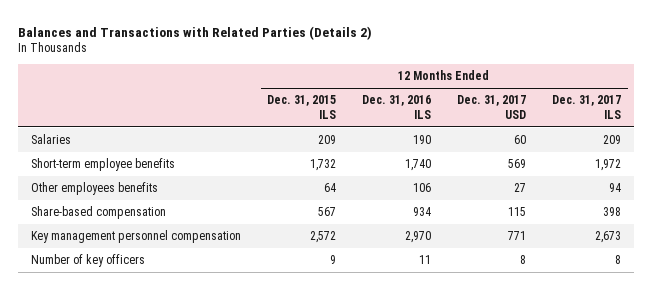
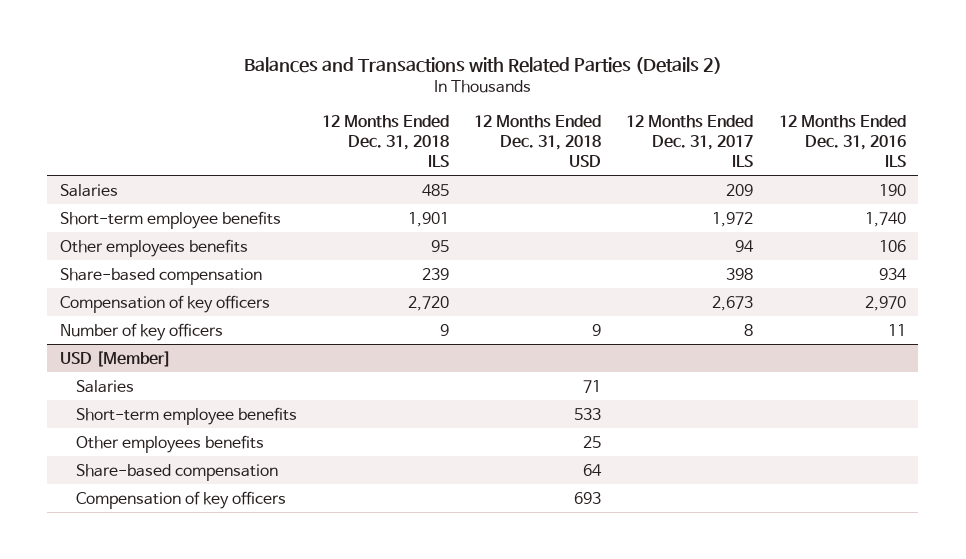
- | 12 Months Ended Dec. 31, 2015 ILS | 12 Months Ended Dec. 31, 2016 ILS | 12 Months Ended Dec. 31, 2017 USD | 12 Months Ended Dec. 31, 2017 ILS
+ | 12 Months Ended Dec. 31, 2018 ILS | 12 Months Ended Dec. 31, 2018 USD | 12 Months Ended Dec. 31, 2017 ILS | 12 Months Ended Dec. 31, 2016 ILS
- Key management personnel compensation | 2,572 | 2,970 | 771 | 2,673
+ Compensation of key officers | 2,720 | | 2,673 | 2,970
+ USD [Member]
+ Salaries | | 71 | |
+ Short-term employee benefits | | 533 | |
+ Other employees benefits | | 25 | |
+ Share-based compensation | | 64 | |
+ Compensation of key officers | | 693 | |

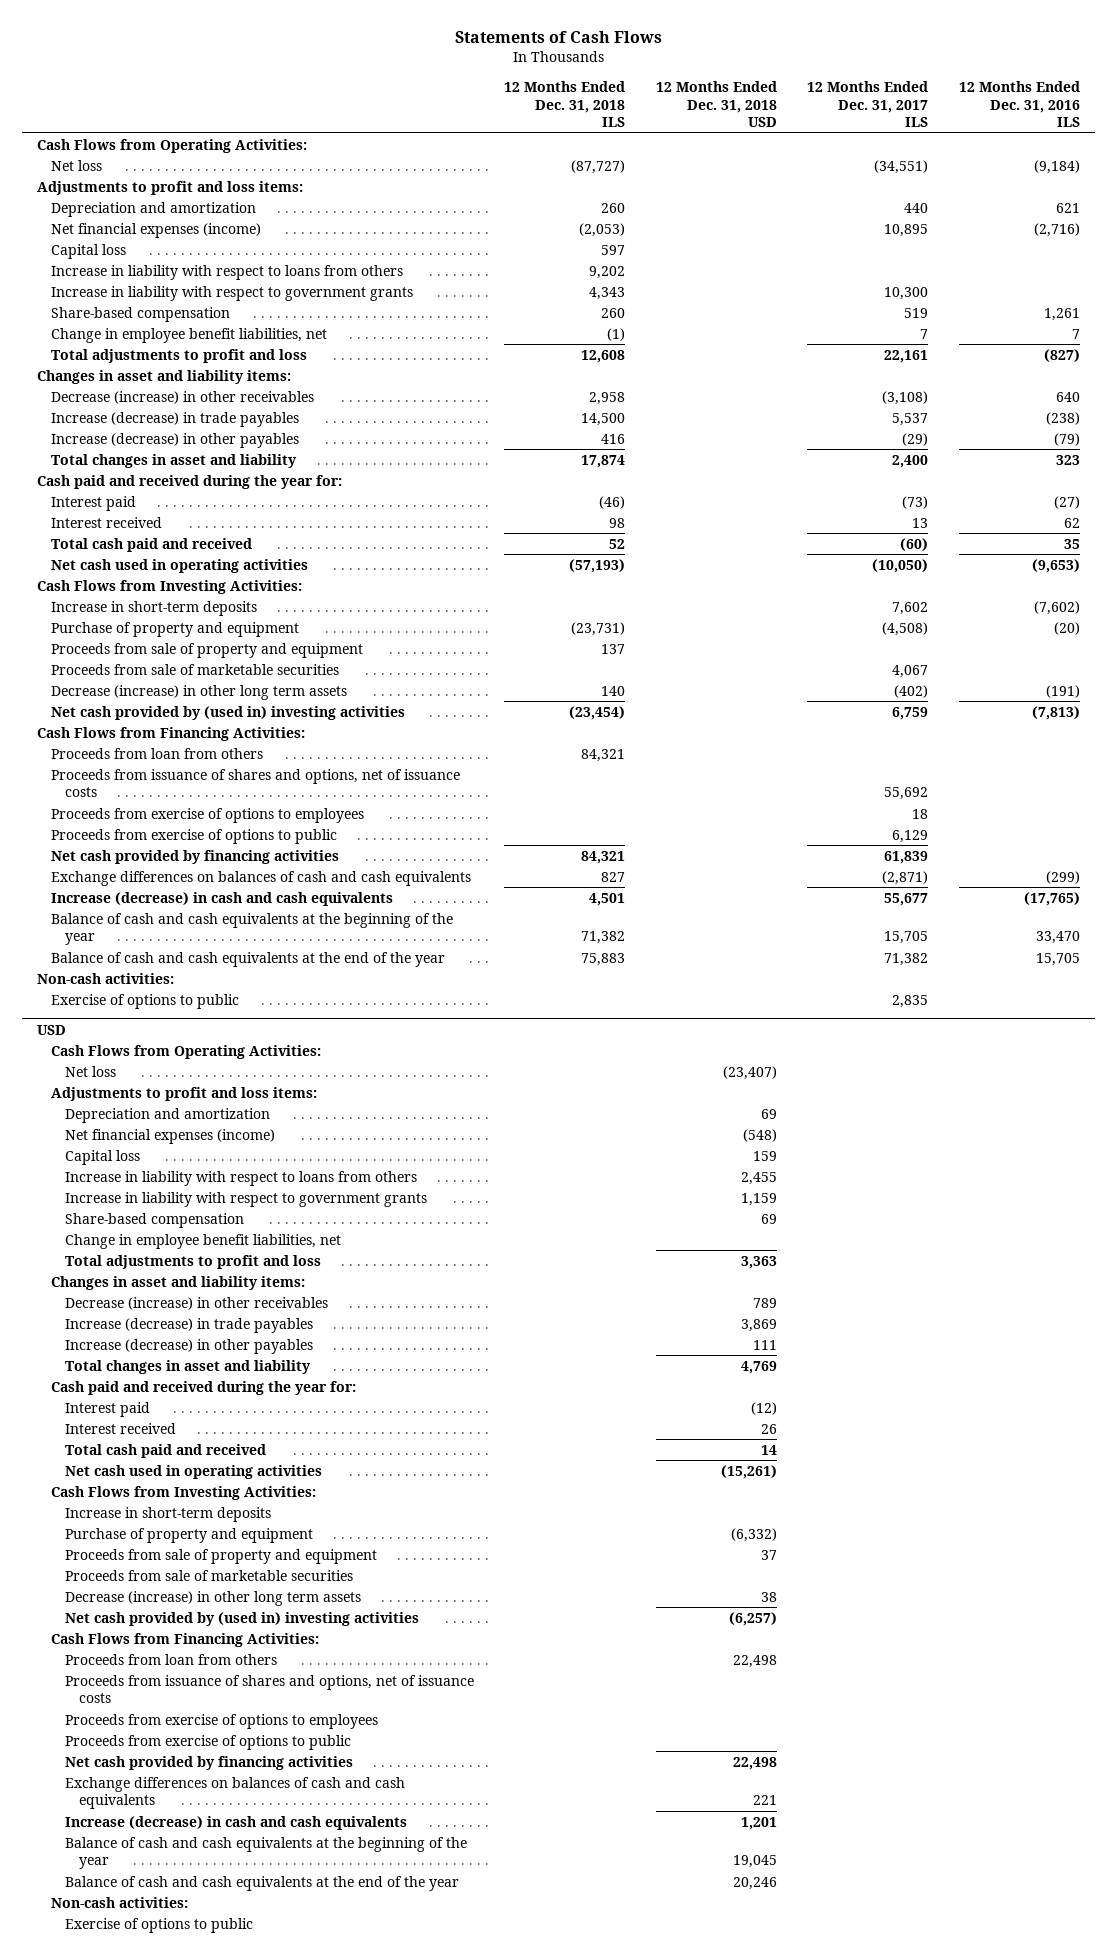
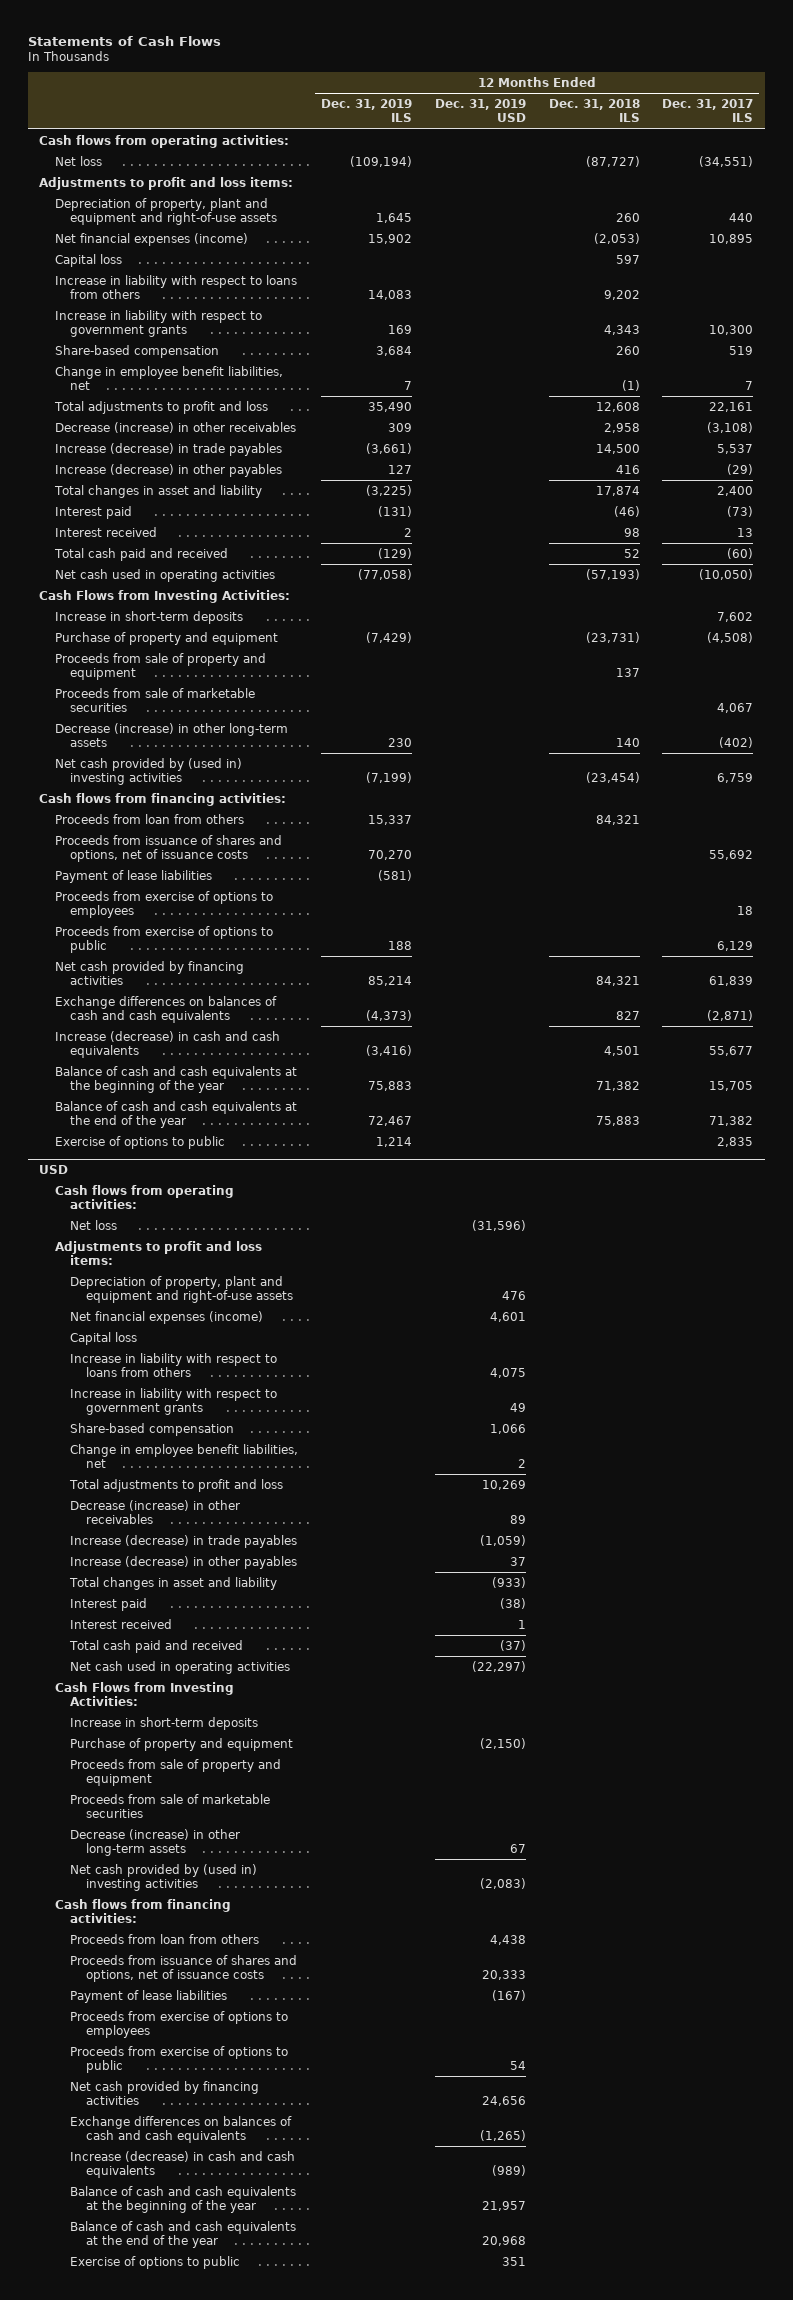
- | 12 Months Ended Dec. 31, 2018 ILS | 12 Months Ended Dec. 31, 2018 USD | 12 Months Ended Dec. 31, 2017 ILS | 12 Months Ended Dec. 31, 2016 ILS
+ | 12 Months Ended Dec. 31, 2019 ILS | 12 Months Ended Dec. 31, 2019 USD | 12 Months Ended Dec. 31, 2018 ILS | 12 Months Ended Dec. 31, 2017 ILS
- Cash Flows from Operating Activities:
+ Cash flows from operating activities:
- Depreciation and amortization | 260 | | 440 | 621
+ Depreciation of property, plant and equipment and right-of-use assets | 1,645 | | 260 | 440
- Changes in asset and liability items:
- Cash paid and received during the year for:
- Decrease (increase) in other long term assets | 140 | | (402) | (191)
+ Decrease (increase) in other long-term assets | 230 | | 140 | (402)
- Cash Flows from Financing Activities:
+ Cash flows from financing activities:
+ Payment of lease liabilities | (581) | | |
- Non-cash activities:
@ USD
- Cash Flows from Operating Activities:
+ Cash flows from operating activities:
- Depreciation and amortization | | 69 | |
+ Depreciation of property, plant and equipment and right-of-use assets | | 476 | |
- Changes in asset and liability items:
- Cash paid and received during the year for:
- Decrease (increase) in other long term assets | | 38 | |
+ Decrease (increase) in other long-term assets | | 67 | |
- Cash Flows from Financing Activities:
+ Cash flows from financing activities:
+ Payment of lease liabilities | | (167) | |
- Non-cash activities:

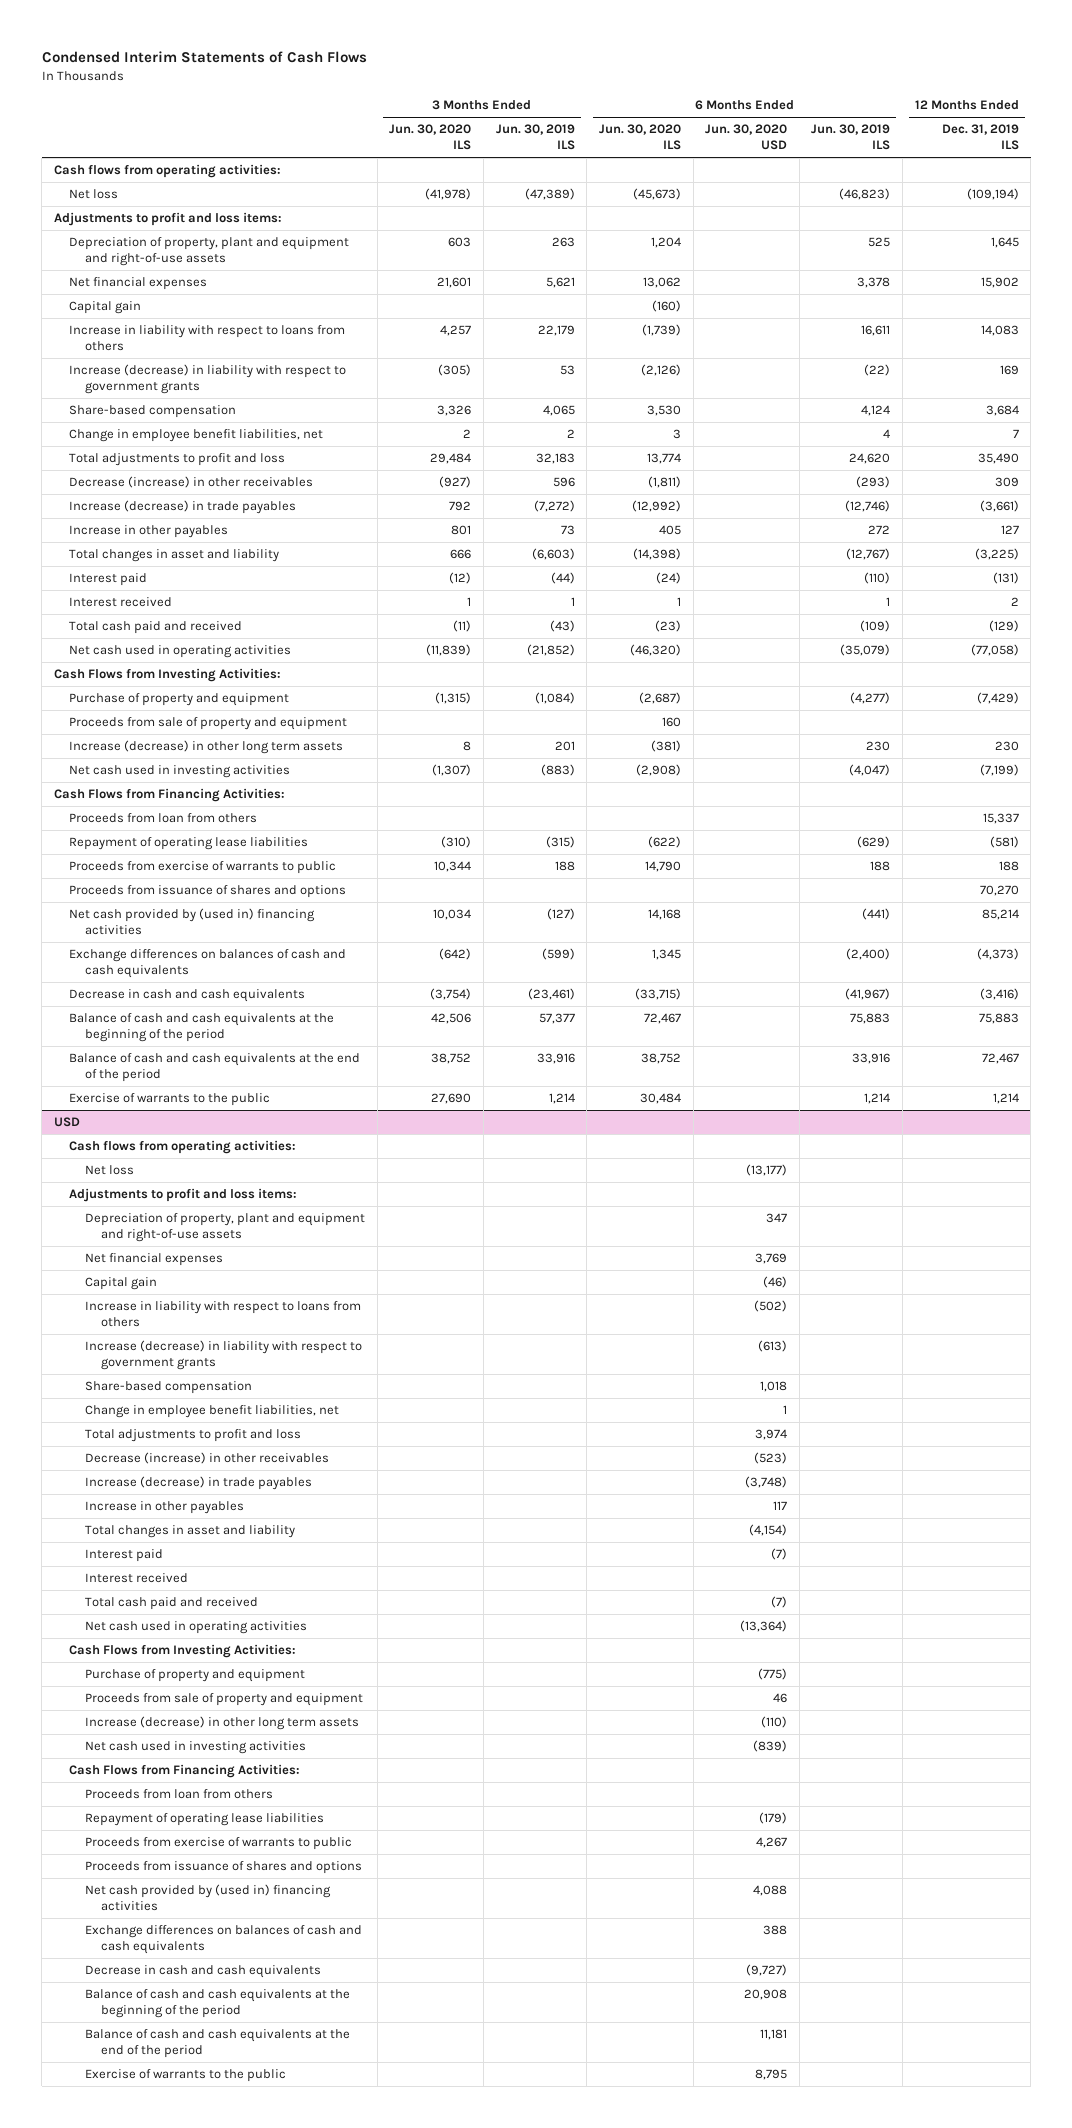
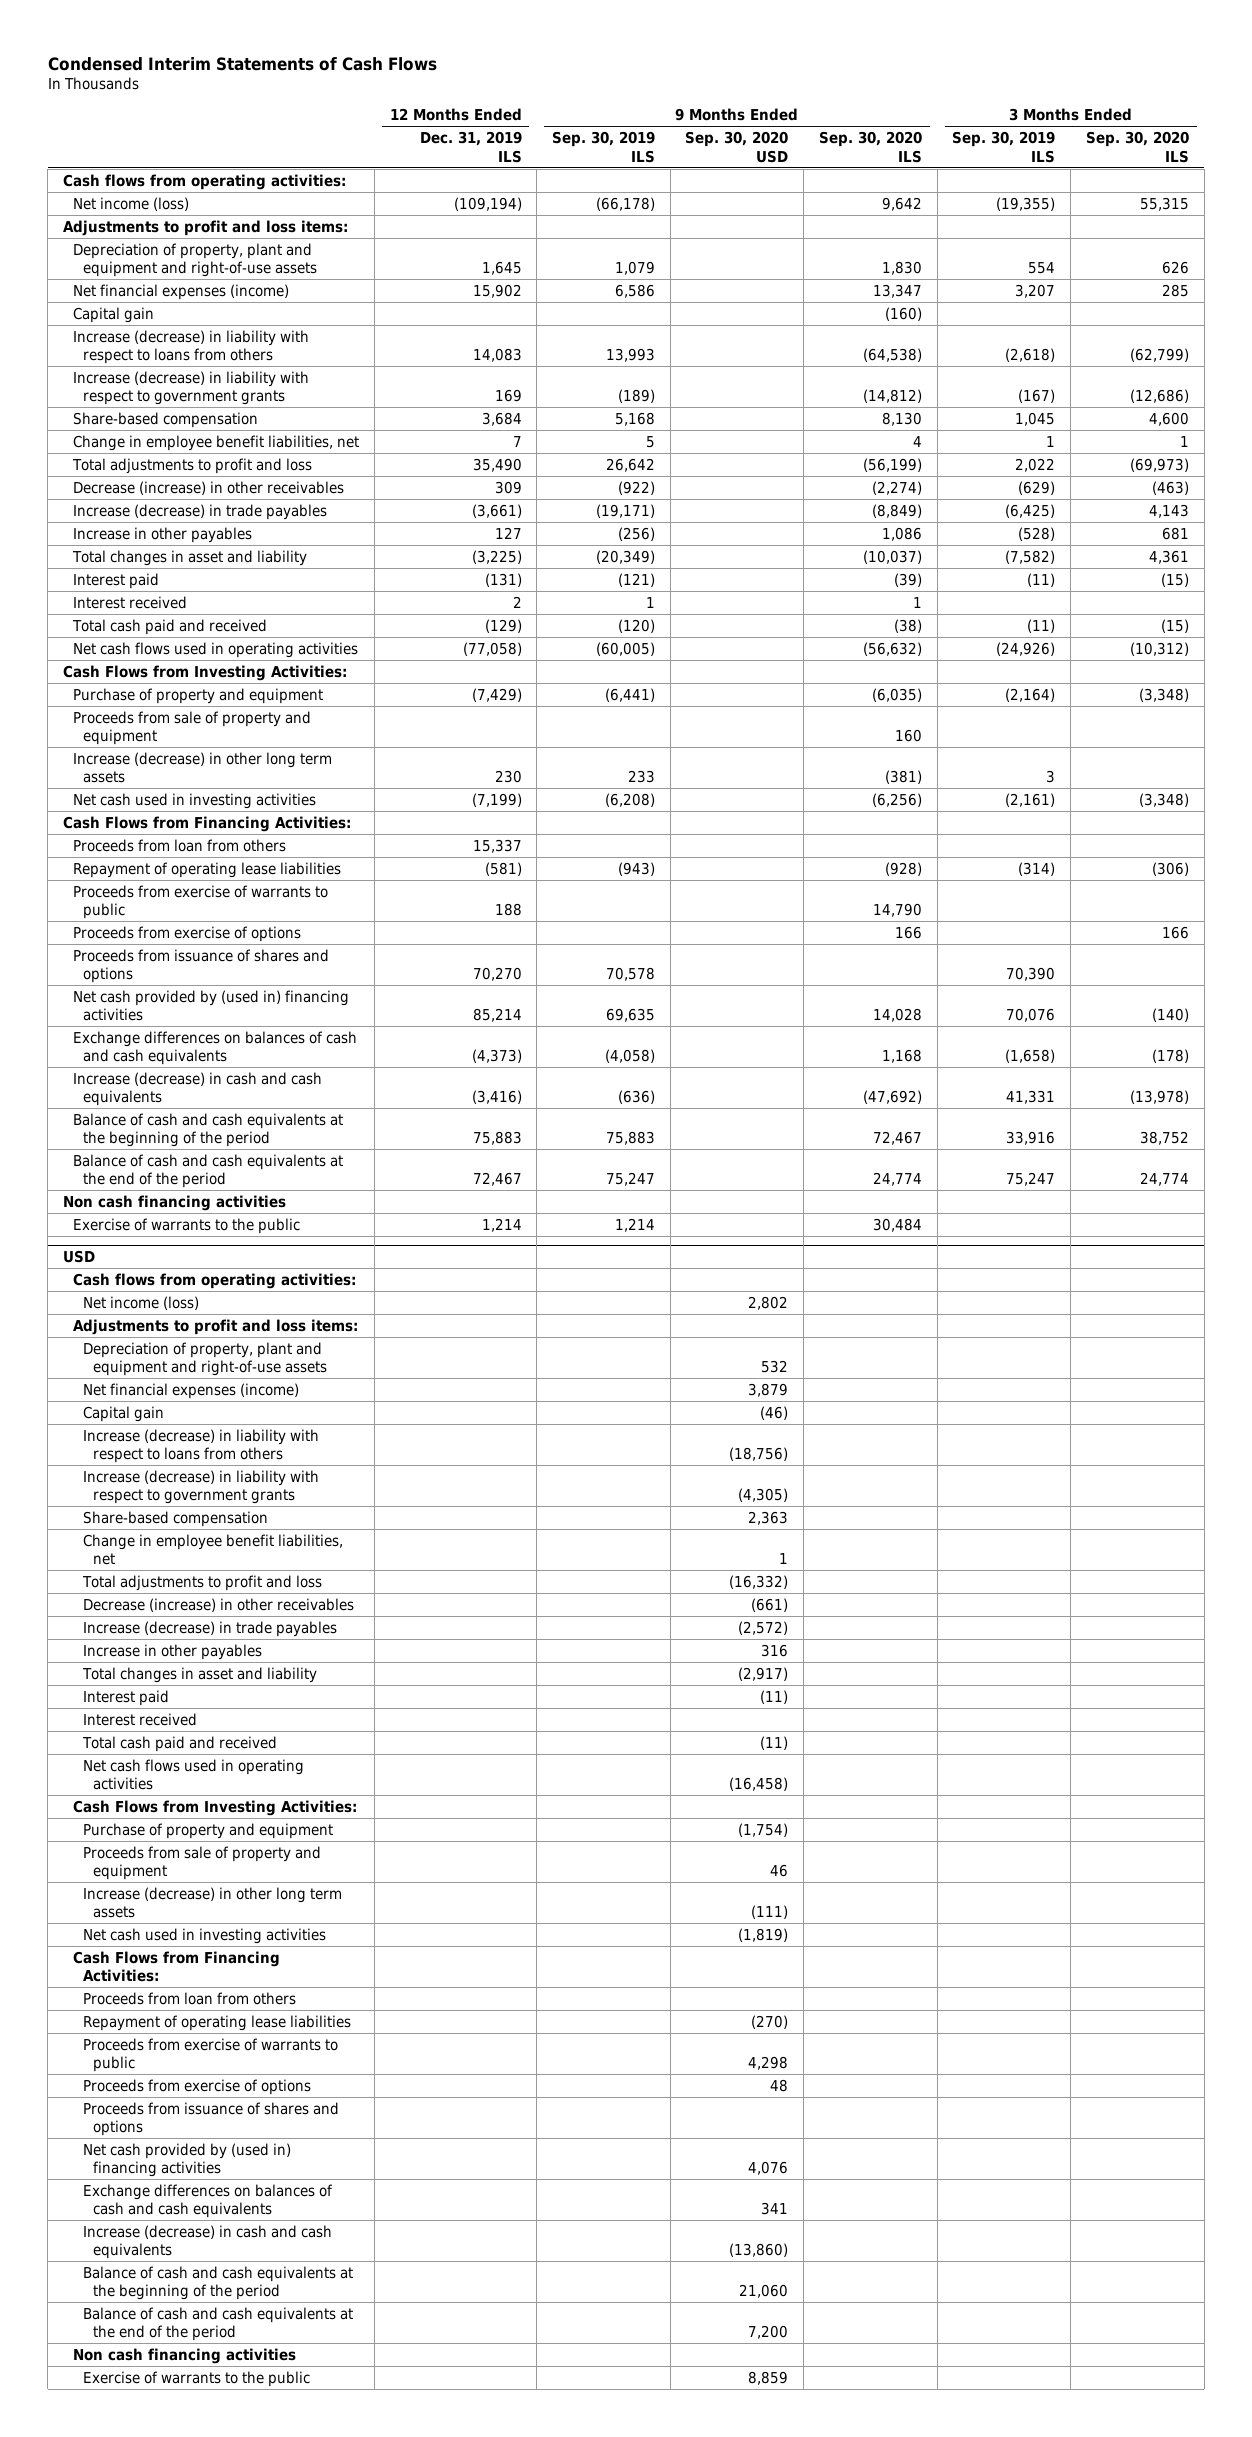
- | 3 Months Ended Jun. 30, 2020 ILS | 3 Months Ended Jun. 30, 2019 ILS | 6 Months Ended Jun. 30, 2020 ILS | 6 Months Ended Jun. 30, 2020 USD | 6 Months Ended Jun. 30, 2019 ILS | 12 Months Ended Dec. 31, 2019 ILS
+ | 12 Months Ended Dec. 31, 2019 ILS | 9 Months Ended Sep. 30, 2019 ILS | 9 Months Ended Sep. 30, 2020 USD | 9 Months Ended Sep. 30, 2020 ILS | 3 Months Ended Sep. 30, 2019 ILS | 3 Months Ended Sep. 30, 2020 ILS
- Net loss | (41,978) | (47,389) | (45,673) | | (46,823) | (109,194)
+ Net income (loss) | (109,194) | (66,178) | | 9,642 | (19,355) | 55,315
- Net financial expenses | 21,601 | 5,621 | 13,062 | | 3,378 | 15,902
+ Net financial expenses (income) | 15,902 | 6,586 | | 13,347 | 3,207 | 285
- Increase in liability with respect to loans from others | 4,257 | 22,179 | (1,739) | | 16,611 | 14,083
+ Increase (decrease) in liability with respect to loans from others | 14,083 | 13,993 | | (64,538) | (2,618) | (62,799)
- Net cash used in operating activities | (11,839) | (21,852) | (46,320) | | (35,079) | (77,058)
+ Net cash flows used in operating activities | (77,058) | (60,005) | | (56,632) | (24,926) | (10,312)
+ Proceeds from exercise of options | | | | 166 | | 166
- Decrease in cash and cash equivalents | (3,754) | (23,461) | (33,715) | | (41,967) | (3,416)
+ Increase (decrease) in cash and cash equivalents | (3,416) | (636) | | (47,692) | 41,331 | (13,978)
+ Non cash financing activities
@ USD
- Net loss | | | | (13,177) | |
+ Net income (loss) | | | 2,802 | | |
- Net financial expenses | | | | 3,769 | |
+ Net financial expenses (income) | | | 3,879 | | |
- Increase in liability with respect to loans from others | | | | (502) | |
+ Increase (decrease) in liability with respect to loans from others | | | (18,756) | | |
- Net cash used in operating activities | | | | (13,364) | |
+ Net cash flows used in operating activities | | | (16,458) | | |
+ Proceeds from exercise of options | | | 48 | | |
- Decrease in cash and cash equivalents | | | | (9,727) | |
+ Increase (decrease) in cash and cash equivalents | | | (13,860) | | |
+ Non cash financing activities

